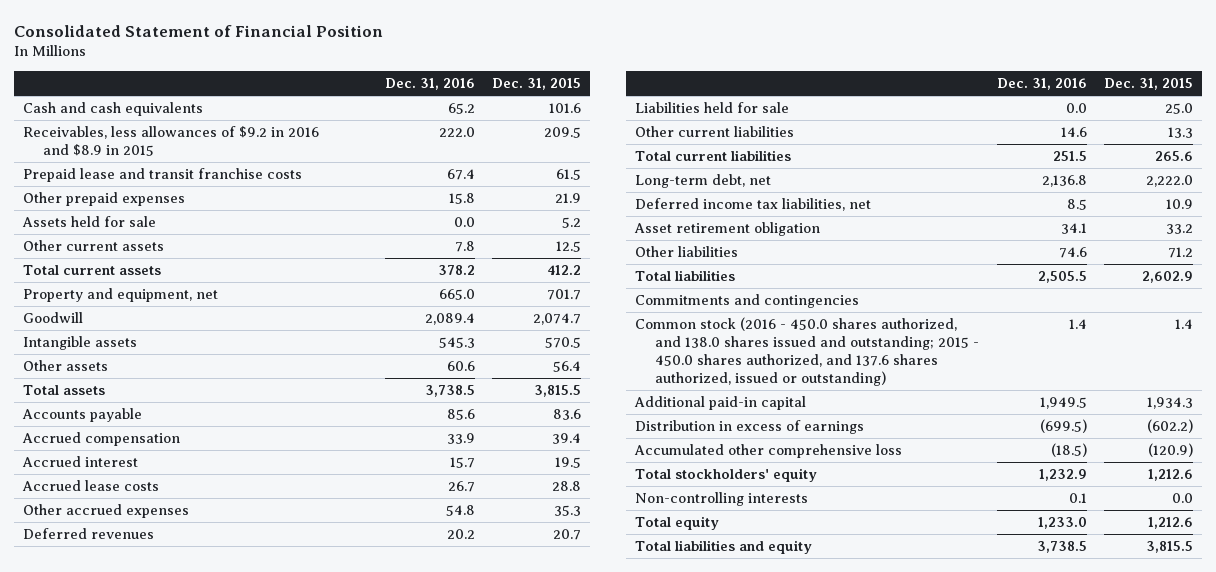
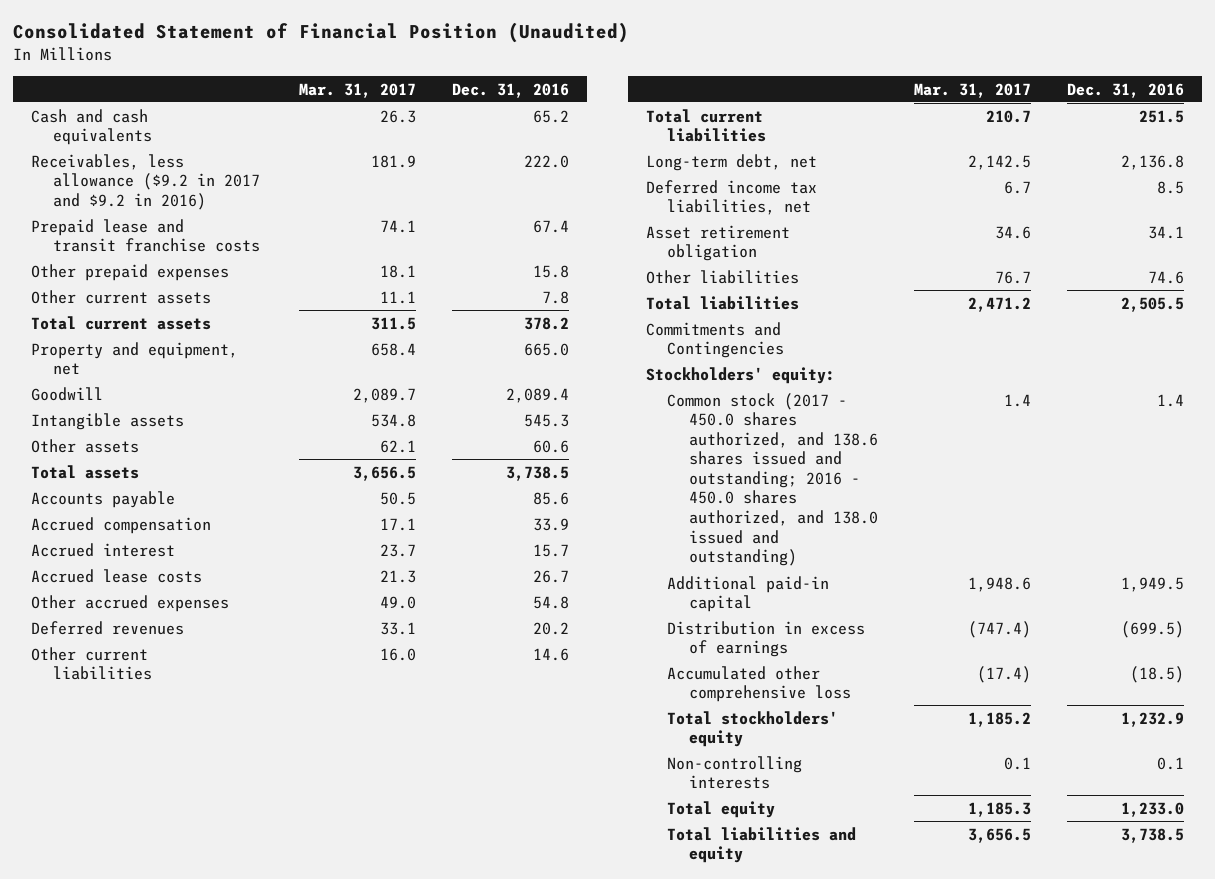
- Consolidated Statement of Financial Position
+ Consolidated Statement of Financial Position (Unaudited)
- | Dec. 31, 2016 | Dec. 31, 2015
+ | Mar. 31, 2017 | Dec. 31, 2016
- Receivables, less allowances of $9.2 in 2016 and $8.9 in 2015 | 222.0 | 209.5
+ Receivables, less allowance ($9.2 in 2017 and $9.2 in 2016) | 181.9 | 222.0
- Assets held for sale | 0.0 | 5.2
- Liabilities held for sale | 0.0 | 25.0
- Commitments and contingencies
- Common stock (2016 - 450.0 shares authorized, and 138.0 shares issued and outstanding; 2015 - 450.0 shares authorized, and 137.6 shares authorized, issued or outstanding) | 1.4 | 1.4
+ Commitments and Contingencies
+ Stockholders' equity:
+ Common stock (2017 - 450.0 shares authorized, and 138.6 shares issued and outstanding; 2016 - 450.0 shares authorized, and 138.0 issued and outstanding) | 1.4 | 1.4

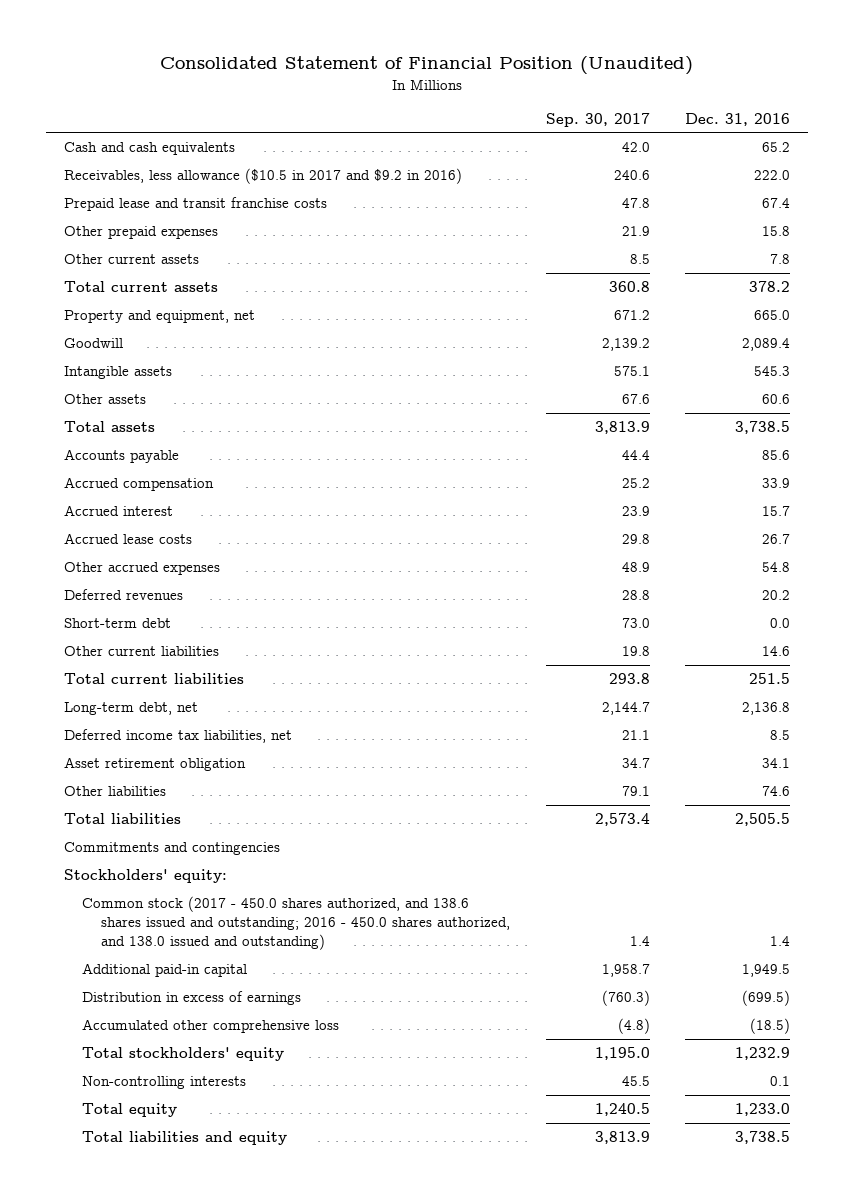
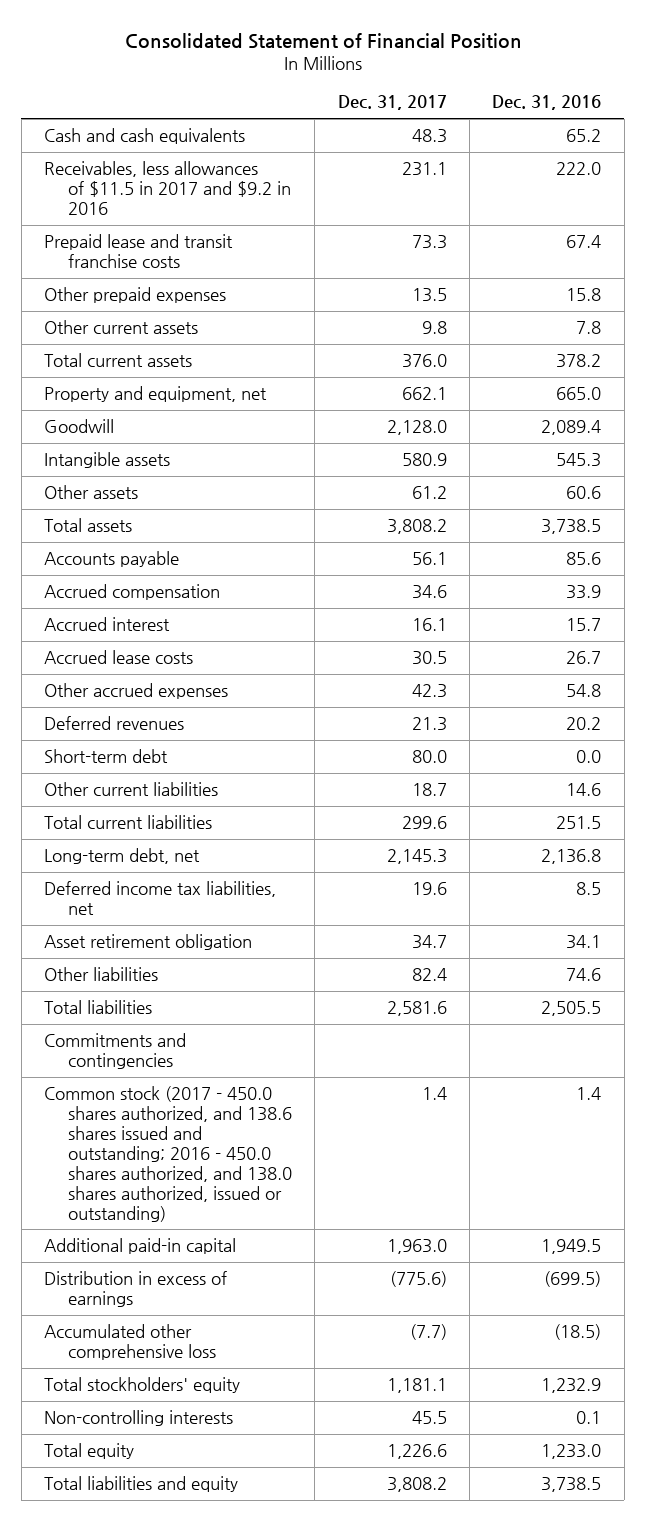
- Consolidated Statement of Financial Position (Unaudited)
+ Consolidated Statement of Financial Position
- | Sep. 30, 2017 | Dec. 31, 2016
+ | Dec. 31, 2017 | Dec. 31, 2016
- Receivables, less allowance ($10.5 in 2017 and $9.2 in 2016) | 240.6 | 222.0
+ Receivables, less allowances of $11.5 in 2017 and $9.2 in 2016 | 231.1 | 222.0
- Stockholders' equity:
- Common stock (2017 - 450.0 shares authorized, and 138.6 shares issued and outstanding; 2016 - 450.0 shares authorized, and 138.0 issued and outstanding) | 1.4 | 1.4
+ Common stock (2017 - 450.0 shares authorized, and 138.6 shares issued and outstanding; 2016 - 450.0 shares authorized, and 138.0 shares authorized, issued or outstanding) | 1.4 | 1.4

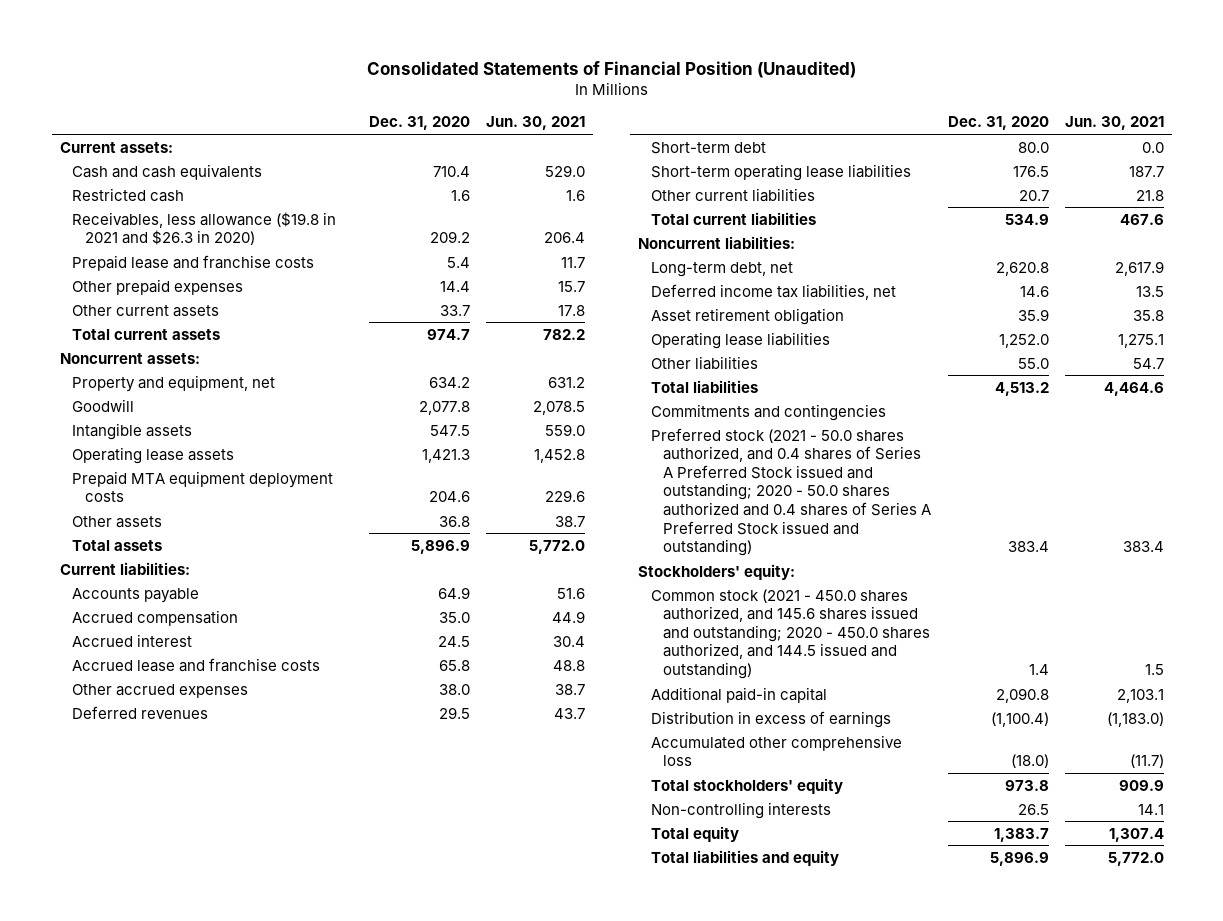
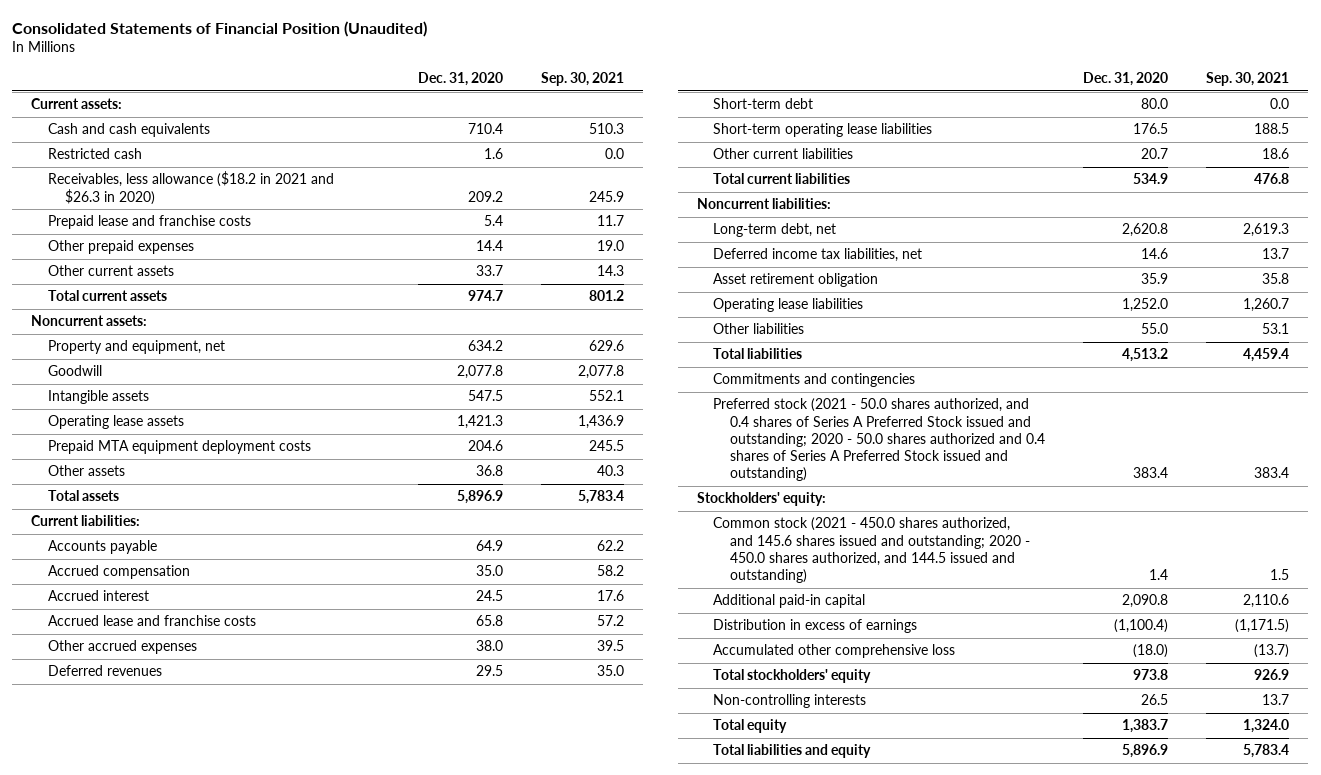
- | Dec. 31, 2020 | Jun. 30, 2021
+ | Dec. 31, 2020 | Sep. 30, 2021
- Receivables, less allowance ($19.8 in 2021 and $26.3 in 2020) | 209.2 | 206.4
+ Receivables, less allowance ($18.2 in 2021 and $26.3 in 2020) | 209.2 | 245.9

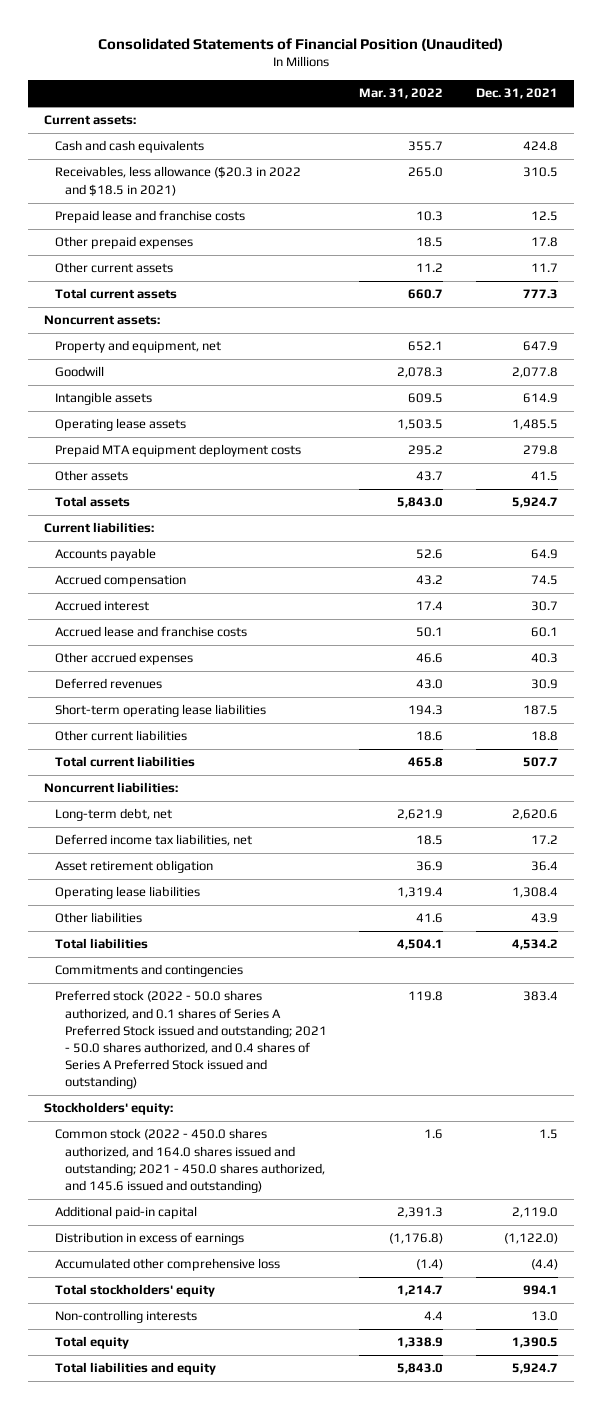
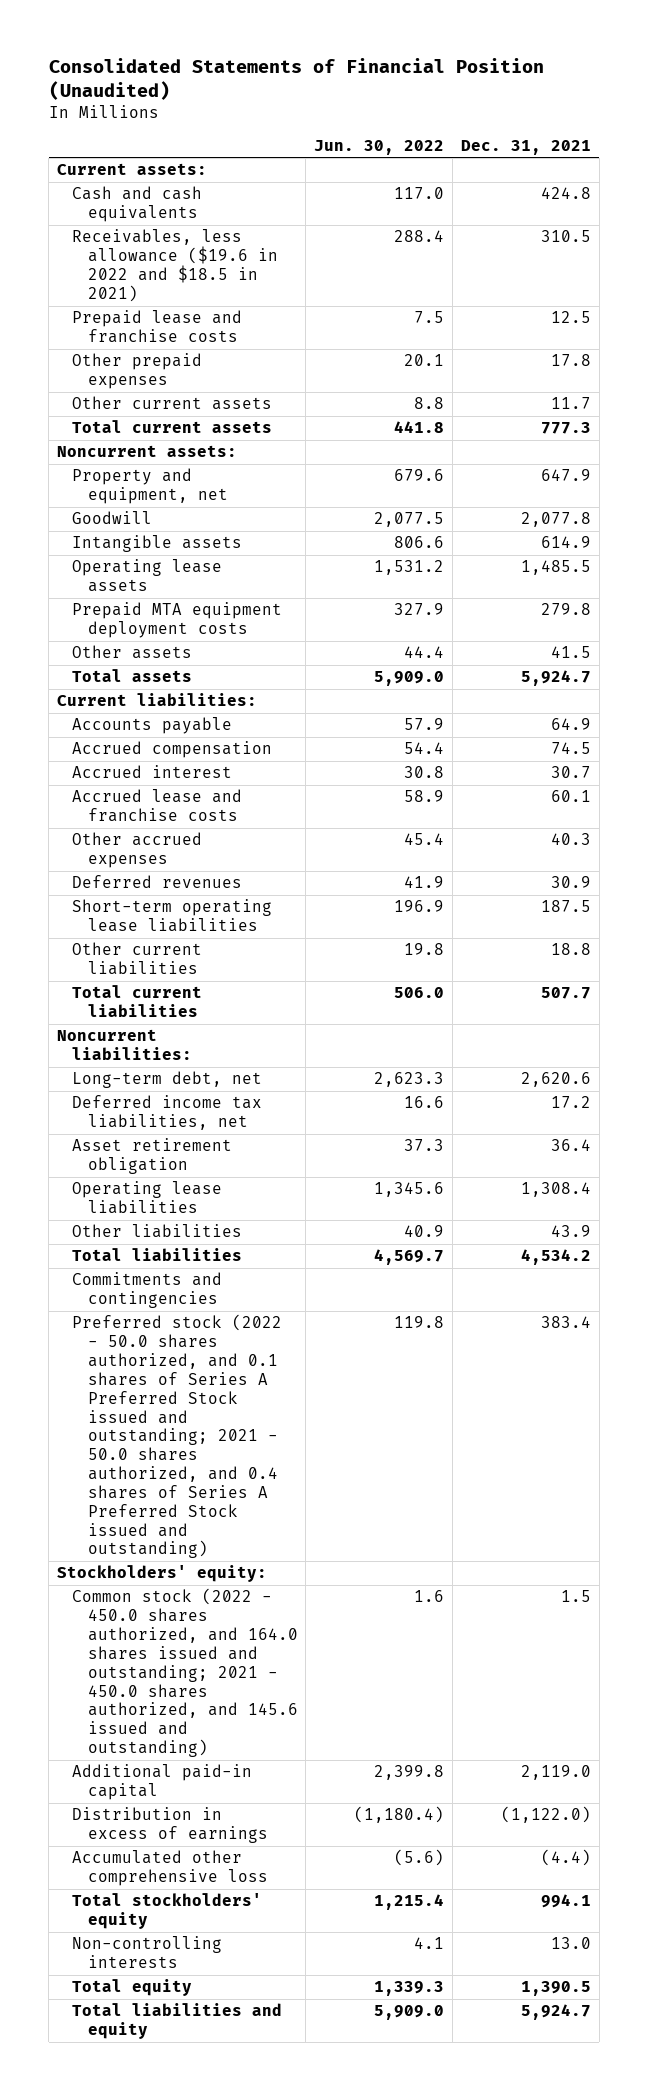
- | Mar. 31, 2022 | Dec. 31, 2021
+ | Jun. 30, 2022 | Dec. 31, 2021
- Receivables, less allowance ($20.3 in 2022 and $18.5 in 2021) | 265.0 | 310.5
+ Receivables, less allowance ($19.6 in 2022 and $18.5 in 2021) | 288.4 | 310.5

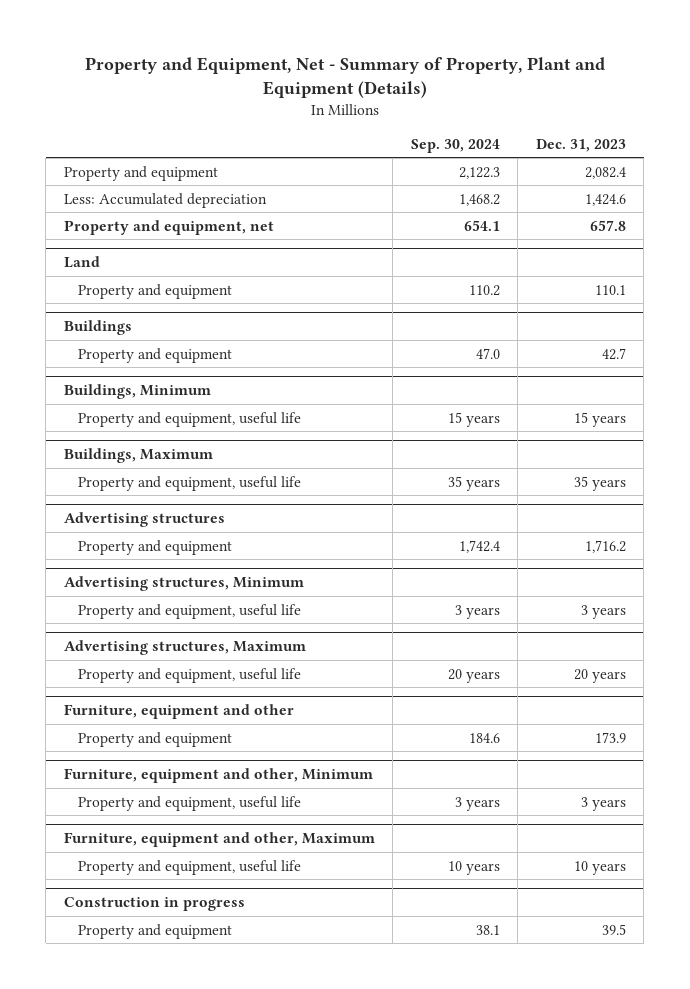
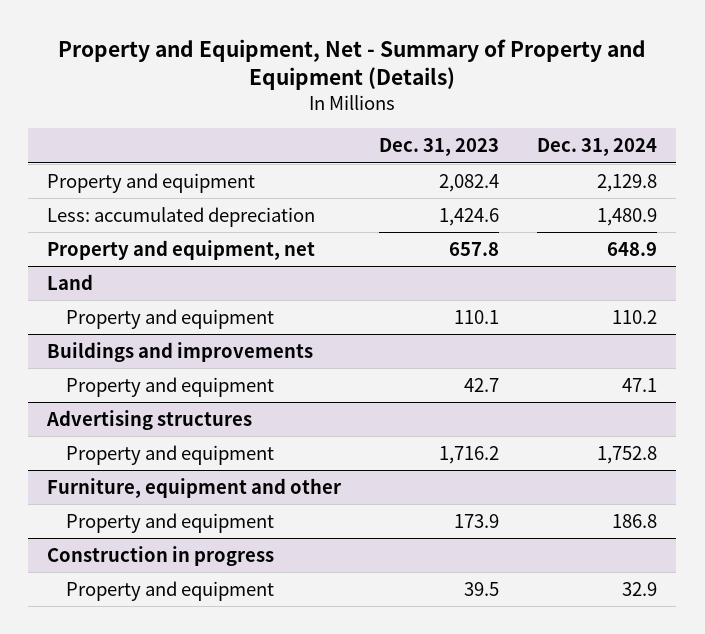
- Property and Equipment, Net - Summary of Property, Plant and Equipment (Details)
+ Property and Equipment, Net - Summary of Property and Equipment (Details)
- | Sep. 30, 2024 | Dec. 31, 2023
+ | Dec. 31, 2023 | Dec. 31, 2024
- Less: Accumulated depreciation | 1,468.2 | 1,424.6
+ Less: accumulated depreciation | 1,424.6 | 1,480.9
- Buildings
+ Buildings and improvements
- Buildings, Minimum
- Property and equipment, useful life | 15 years | 15 years
- Buildings, Maximum
- Property and equipment, useful life | 35 years | 35 years
- Advertising structures, Minimum
- Property and equipment, useful life | 3 years | 3 years
- Advertising structures, Maximum
- Property and equipment, useful life | 20 years | 20 years
- Furniture, equipment and other, Minimum
- Property and equipment, useful life | 3 years | 3 years
- Furniture, equipment and other, Maximum
- Property and equipment, useful life | 10 years | 10 years

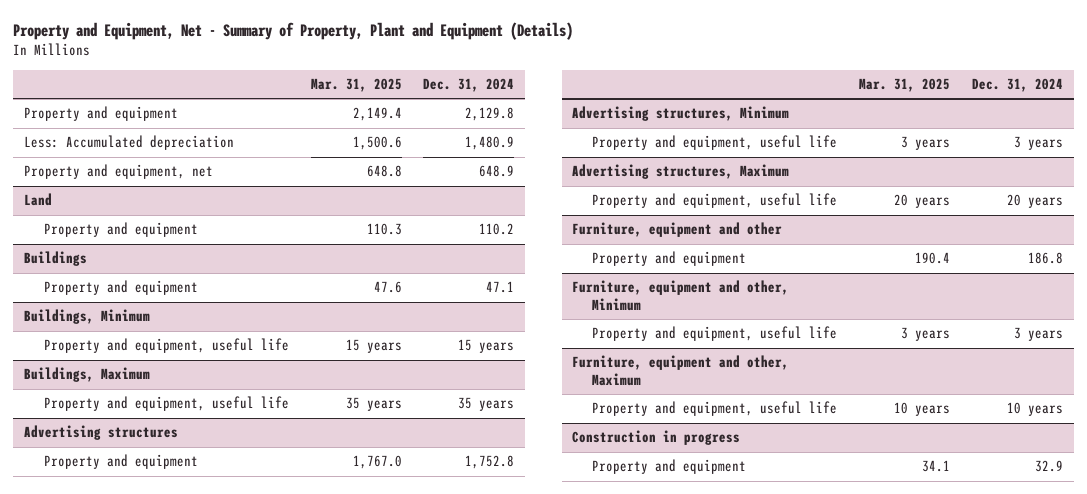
- Property and Equipment, Net - Summary of Property and Equipment (Details)
+ Property and Equipment, Net - Summary of Property, Plant and Equipment (Details)
- | Dec. 31, 2023 | Dec. 31, 2024
+ | Mar. 31, 2025 | Dec. 31, 2024
- Less: accumulated depreciation | 1,424.6 | 1,480.9
+ Less: Accumulated depreciation | 1,500.6 | 1,480.9
- Buildings and improvements
+ Buildings
+ Buildings, Minimum
+ Property and equipment, useful life | 15 years | 15 years
+ Buildings, Maximum
+ Property and equipment, useful life | 35 years | 35 years
+ Advertising structures, Minimum
+ Property and equipment, useful life | 3 years | 3 years
+ Advertising structures, Maximum
+ Property and equipment, useful life | 20 years | 20 years
+ Furniture, equipment and other, Minimum
+ Property and equipment, useful life | 3 years | 3 years
+ Furniture, equipment and other, Maximum
+ Property and equipment, useful life | 10 years | 10 years

